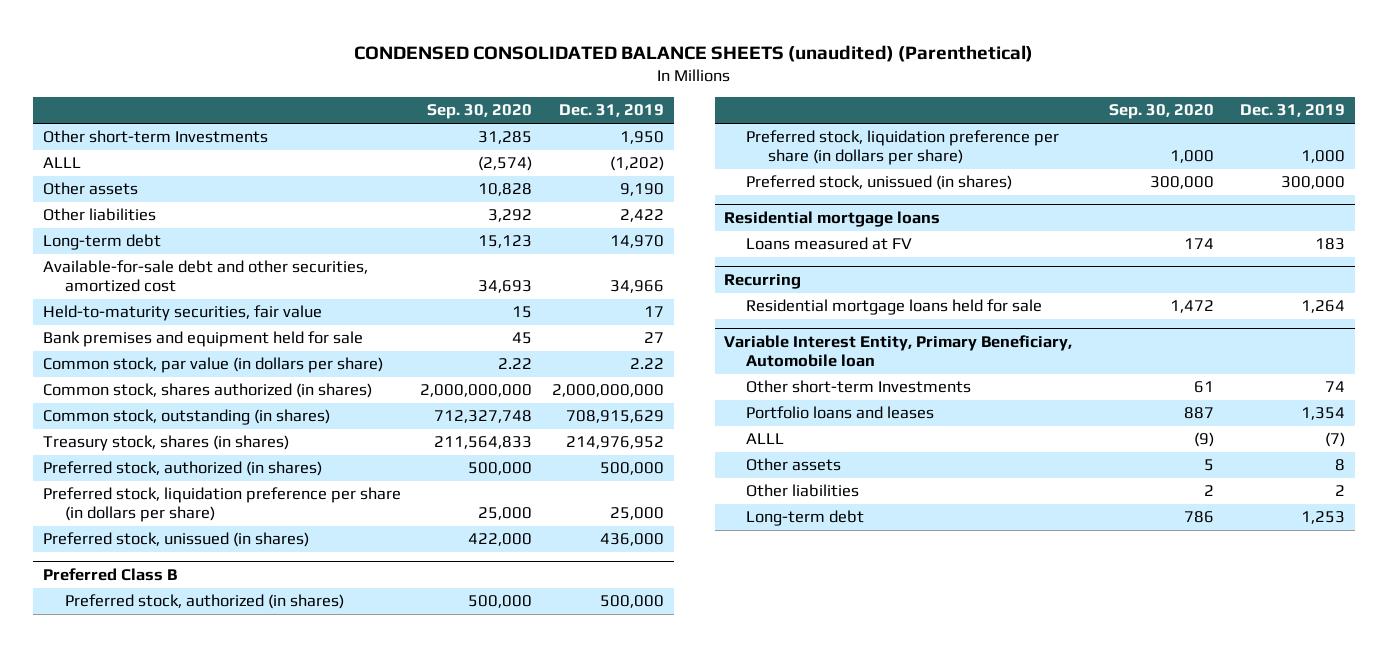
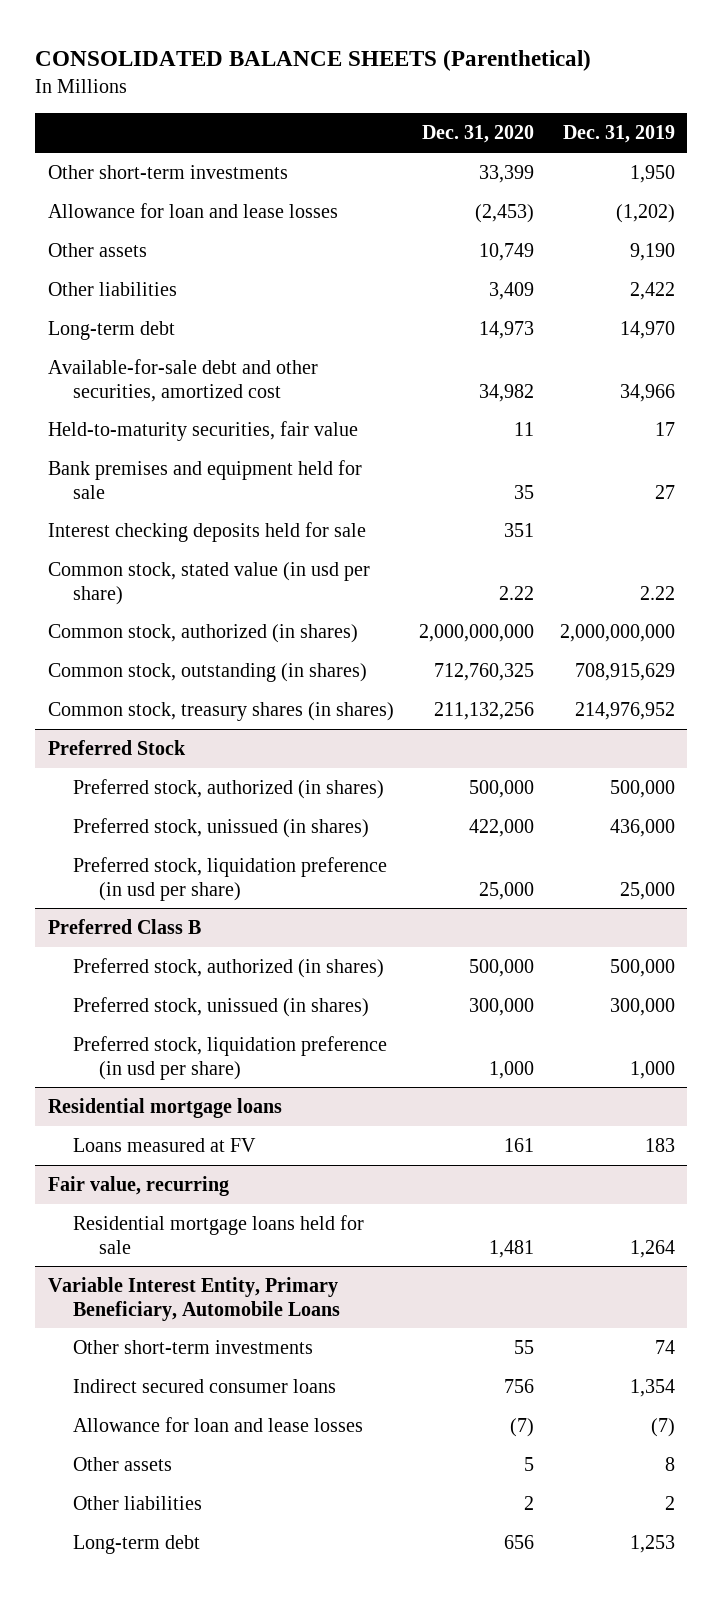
- CONDENSED CONSOLIDATED BALANCE SHEETS (unaudited) (Parenthetical)
+ CONSOLIDATED BALANCE SHEETS (Parenthetical)
- | Sep. 30, 2020 | Dec. 31, 2019
+ | Dec. 31, 2020 | Dec. 31, 2019
- Other short-term Investments | 31,285 | 1,950
- ALLL | (2,574) | (1,202)
+ Other short-term investments | 33,399 | 1,950
+ Allowance for loan and lease losses | (2,453) | (1,202)
- Common stock, par value (in dollars per share) | 2.22 | 2.22
- Common stock, shares authorized (in shares) | 2,000,000,000 | 2,000,000,000
+ Interest checking deposits held for sale | 351 |
+ Common stock, stated value (in usd per share) | 2.22 | 2.22
+ Common stock, authorized (in shares) | 2,000,000,000 | 2,000,000,000
- Treasury stock, shares (in shares) | 211,564,833 | 214,976,952
+ Common stock, treasury shares (in shares) | 211,132,256 | 214,976,952
+ Preferred Stock
- Preferred stock, liquidation preference per share (in dollars per share) | 25,000 | 25,000
+ Preferred stock, liquidation preference (in usd per share) | 25,000 | 25,000
@ Preferred Class B
- Preferred stock, liquidation preference per share (in dollars per share) | 1,000 | 1,000
+ Preferred stock, liquidation preference (in usd per share) | 1,000 | 1,000
- Recurring
+ Fair value, recurring
- Variable Interest Entity, Primary Beneficiary, Automobile loan
- Other short-term Investments | 61 | 74
- Portfolio loans and leases | 887 | 1,354
- ALLL | (9) | (7)
+ Variable Interest Entity, Primary Beneficiary, Automobile Loans
+ Other short-term investments | 55 | 74
+ Indirect secured consumer loans | 756 | 1,354
+ Allowance for loan and lease losses | (7) | (7)

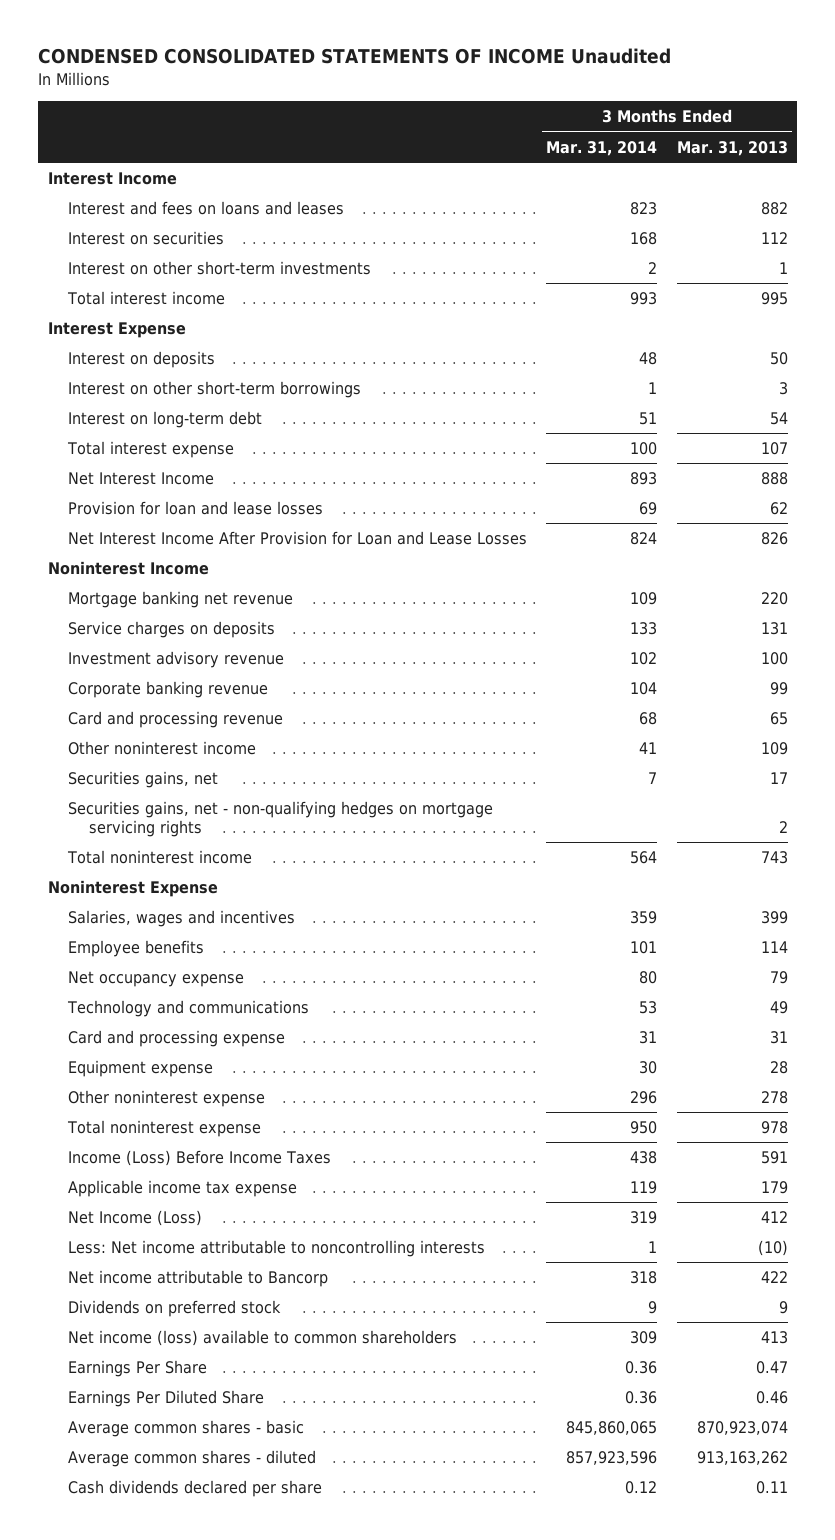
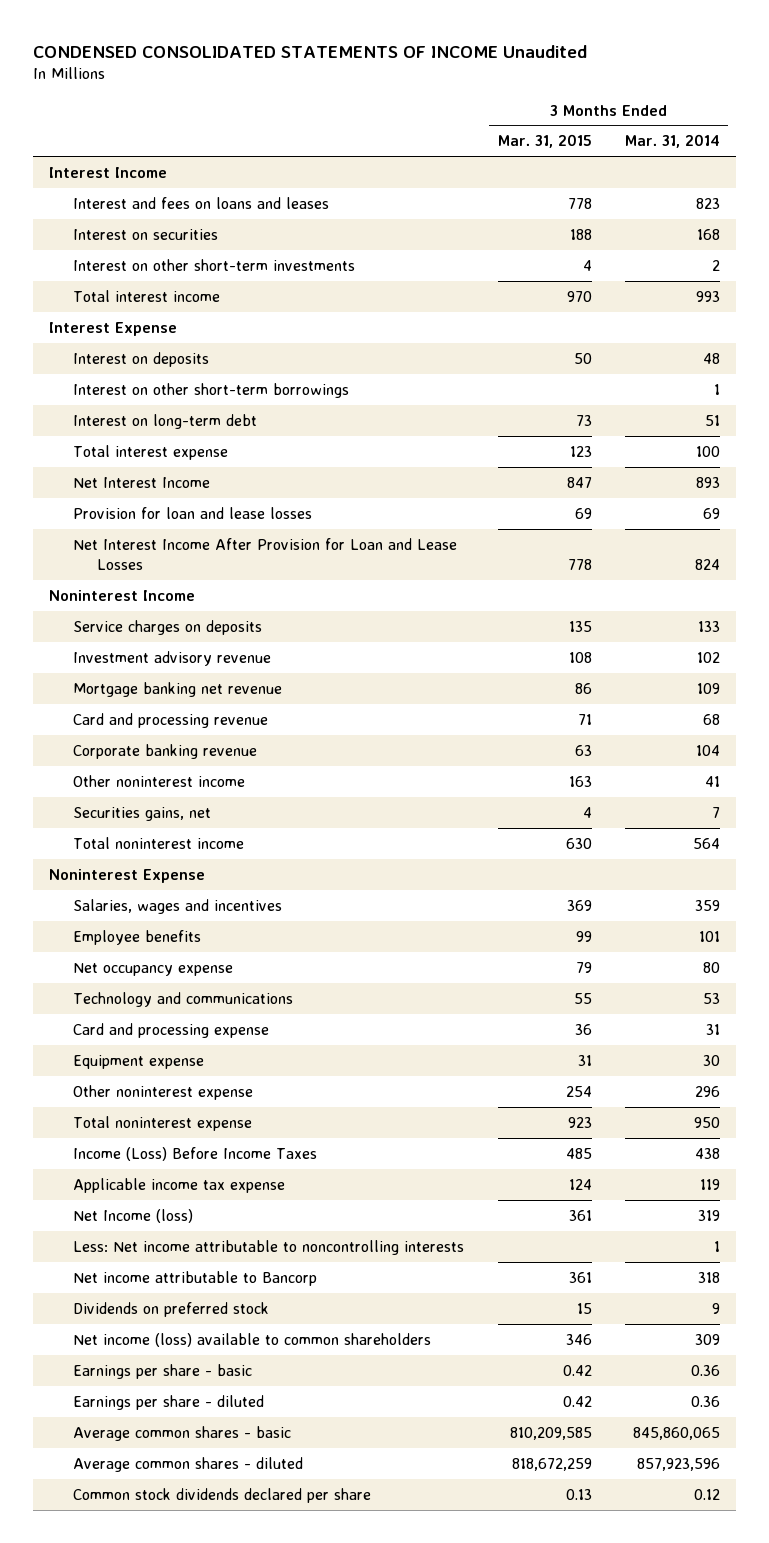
- | 3 Months Ended Mar. 31, 2014 | 3 Months Ended Mar. 31, 2013
+ | 3 Months Ended Mar. 31, 2015 | 3 Months Ended Mar. 31, 2014
moved down: Mortgage banking net revenue | 86 | 109
moved down: Corporate banking revenue | 63 | 104
- Securities gains, net - non-qualifying hedges on mortgage servicing rights | | 2
- Net Income (Loss) | 319 | 412
+ Net Income (loss) | 361 | 319
- Earnings Per Share | 0.36 | 0.47
- Earnings Per Diluted Share | 0.36 | 0.46
+ Earnings per share - basic | 0.42 | 0.36
+ Earnings per share - diluted | 0.42 | 0.36
- Cash dividends declared per share | 0.12 | 0.11
+ Common stock dividends declared per share | 0.13 | 0.12

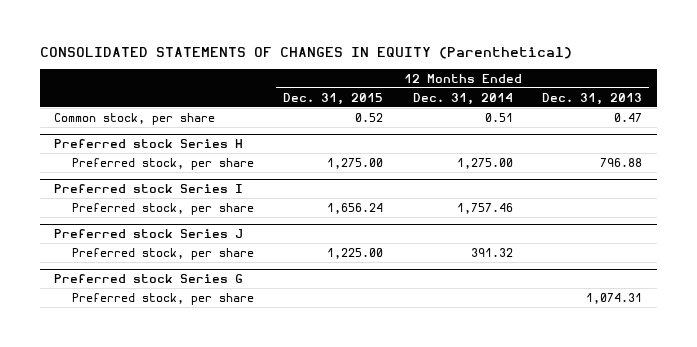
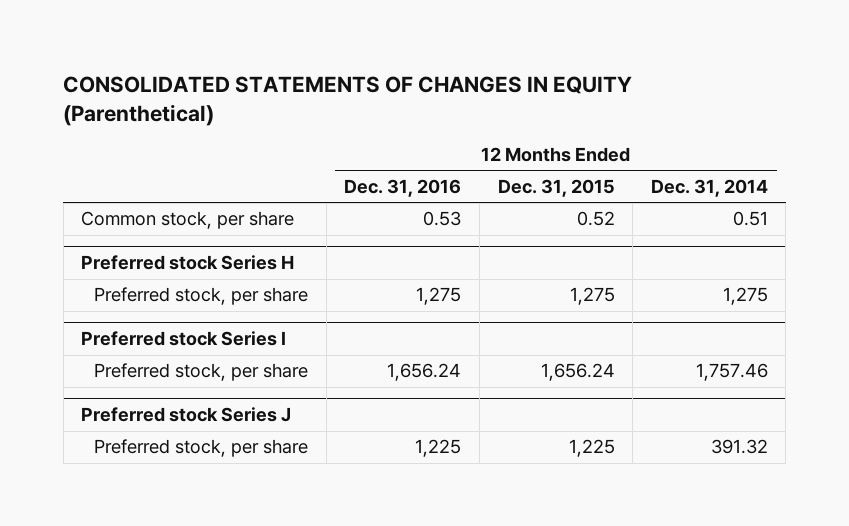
- | 12 Months Ended Dec. 31, 2015 | 12 Months Ended Dec. 31, 2014 | 12 Months Ended Dec. 31, 2013
+ | 12 Months Ended Dec. 31, 2016 | 12 Months Ended Dec. 31, 2015 | 12 Months Ended Dec. 31, 2014
@ Preferred stock Series H
- Preferred stock, per share | 1,275.00 | 1,275.00 | 796.88
+ Preferred stock, per share | 1,275 | 1,275 | 1,275
@ Preferred stock Series J
- Preferred stock, per share | 1,225.00 | 391.32 |
- Preferred stock Series G
- Preferred stock, per share | | | 1,074.31
@ Preferred stock Series J
+ Preferred stock, per share | 1,225 | 1,225 | 391.32

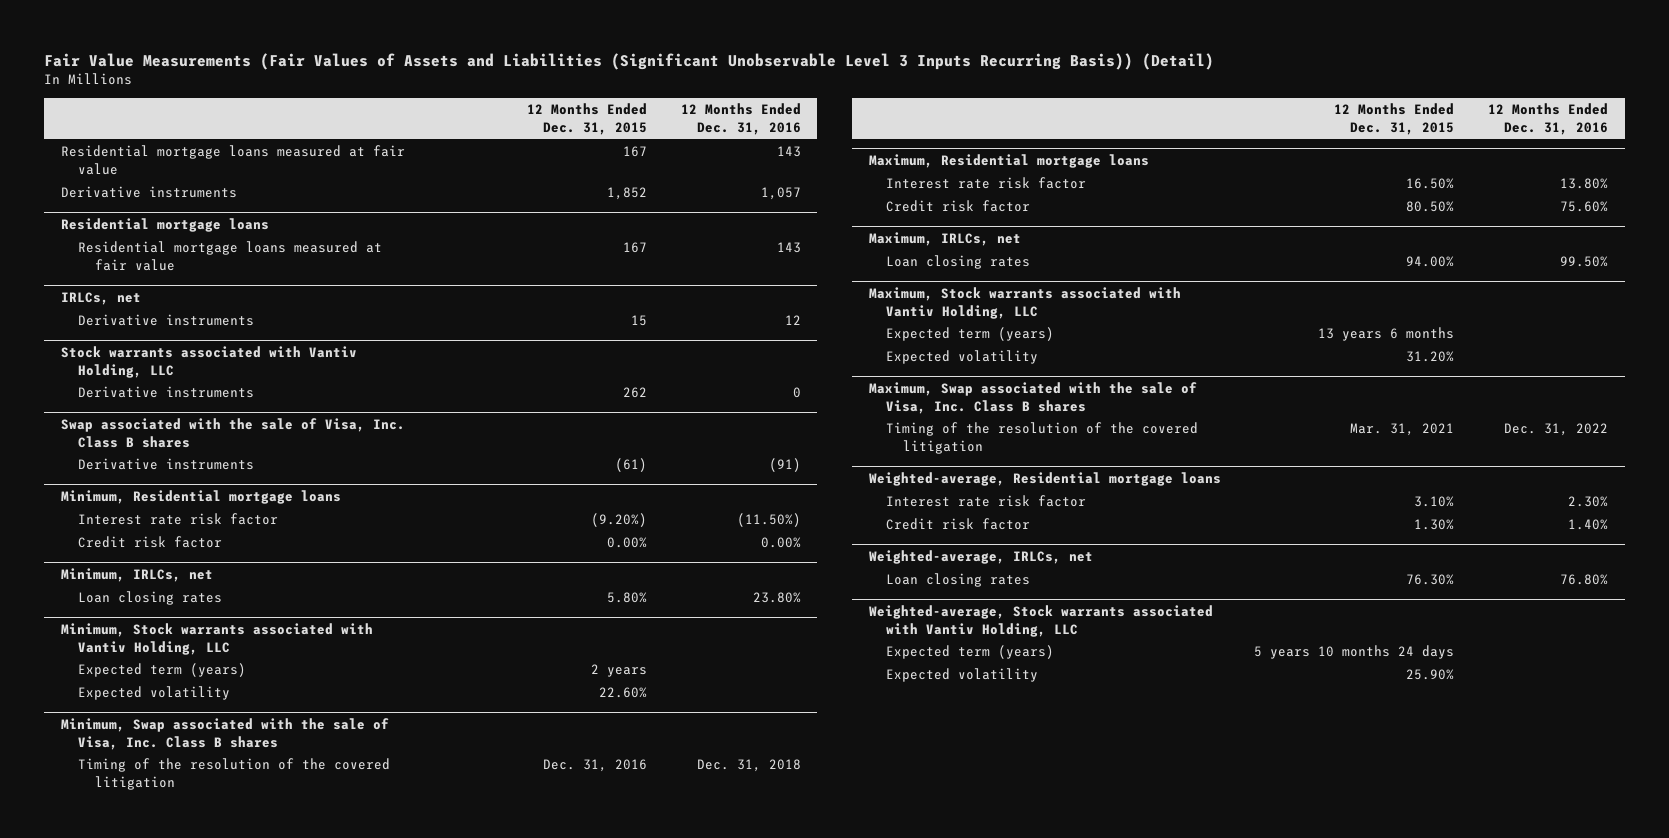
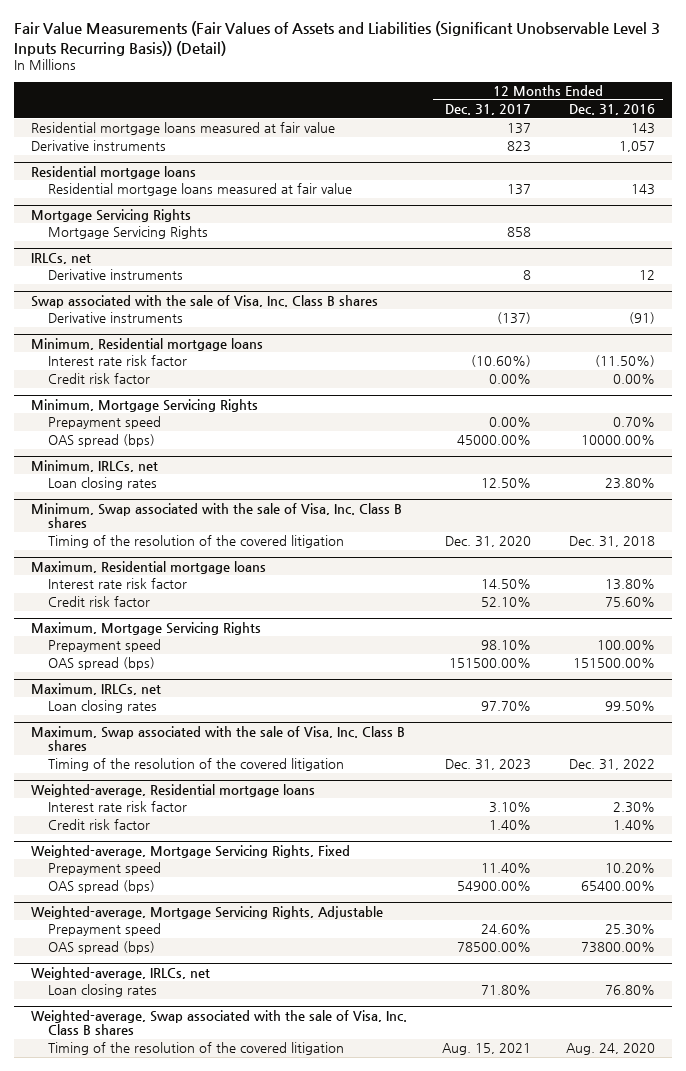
- | 12 Months Ended Dec. 31, 2015 | 12 Months Ended Dec. 31, 2016
+ | 12 Months Ended Dec. 31, 2017 | 12 Months Ended Dec. 31, 2016
+ Mortgage Servicing Rights
+ Mortgage Servicing Rights | 858 |
- Stock warrants associated with Vantiv Holding, LLC
- Derivative instruments | 262 | 0
+ Minimum, Mortgage Servicing Rights
+ Prepayment speed | 0.00% | 0.70%
+ OAS spread (bps) | 45000.00% | 10000.00%
- Minimum, Stock warrants associated with Vantiv Holding, LLC
- Expected term (years) | 2 years |
- Expected volatility | 22.60% |
+ Maximum, Mortgage Servicing Rights
+ Prepayment speed | 98.10% | 100.00%
+ OAS spread (bps) | 151500.00% | 151500.00%
- Maximum, Stock warrants associated with Vantiv Holding, LLC
- Expected term (years) | 13 years 6 months |
- Expected volatility | 31.20% |
+ Weighted-average, Mortgage Servicing Rights, Fixed
+ Prepayment speed | 11.40% | 10.20%
+ OAS spread (bps) | 54900.00% | 65400.00%
+ Weighted-average, Mortgage Servicing Rights, Adjustable
+ Prepayment speed | 24.60% | 25.30%
+ OAS spread (bps) | 78500.00% | 73800.00%
- Weighted-average, Stock warrants associated with Vantiv Holding, LLC
- Expected term (years) | 5 years 10 months 24 days |
- Expected volatility | 25.90% |
+ Weighted-average, Swap associated with the sale of Visa, Inc. Class B shares
+ Timing of the resolution of the covered litigation | Aug. 15, 2021 | Aug. 24, 2020

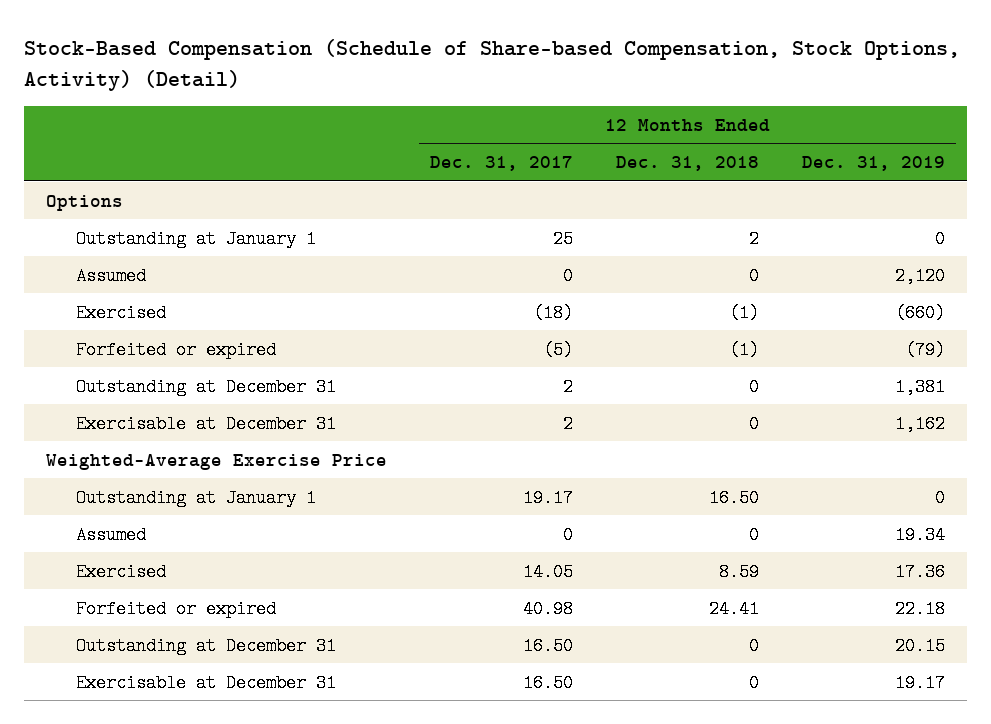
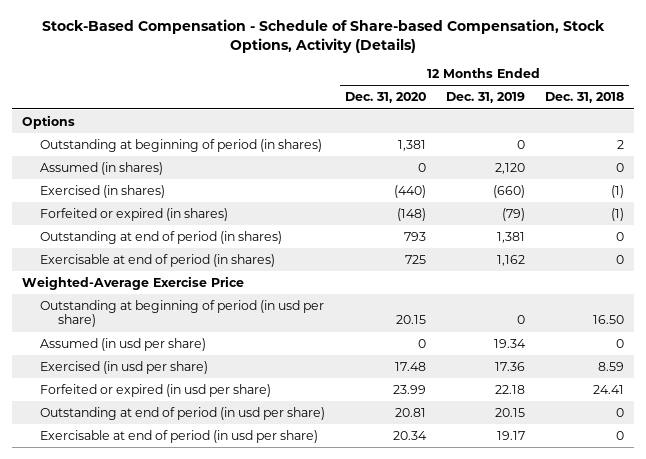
- Stock-Based Compensation (Schedule of Share-based Compensation, Stock Options, Activity) (Detail)
+ Stock-Based Compensation - Schedule of Share-based Compensation, Stock Options, Activity (Details)
- | 12 Months Ended Dec. 31, 2017 | 12 Months Ended Dec. 31, 2018 | 12 Months Ended Dec. 31, 2019
+ | 12 Months Ended Dec. 31, 2020 | 12 Months Ended Dec. 31, 2019 | 12 Months Ended Dec. 31, 2018
- Outstanding at January 1 | 25 | 2 | 0
- Assumed | 0 | 0 | 2,120
- Exercised | (18) | (1) | (660)
- Forfeited or expired | (5) | (1) | (79)
- Outstanding at December 31 | 2 | 0 | 1,381
- Exercisable at December 31 | 2 | 0 | 1,162
+ Outstanding at beginning of period (in shares) | 1,381 | 0 | 2
+ Assumed (in shares) | 0 | 2,120 | 0
+ Exercised (in shares) | (440) | (660) | (1)
+ Forfeited or expired (in shares) | (148) | (79) | (1)
+ Outstanding at end of period (in shares) | 793 | 1,381 | 0
+ Exercisable at end of period (in shares) | 725 | 1,162 | 0
- Outstanding at January 1 | 19.17 | 16.50 | 0
- Assumed | 0 | 0 | 19.34
- Exercised | 14.05 | 8.59 | 17.36
- Forfeited or expired | 40.98 | 24.41 | 22.18
- Outstanding at December 31 | 16.50 | 0 | 20.15
- Exercisable at December 31 | 16.50 | 0 | 19.17
+ Outstanding at beginning of period (in usd per share) | 20.15 | 0 | 16.50
+ Assumed (in usd per share) | 0 | 19.34 | 0
+ Exercised (in usd per share) | 17.48 | 17.36 | 8.59
+ Forfeited or expired (in usd per share) | 23.99 | 22.18 | 24.41
+ Outstanding at end of period (in usd per share) | 20.81 | 20.15 | 0
+ Exercisable at end of period (in usd per share) | 20.34 | 19.17 | 0

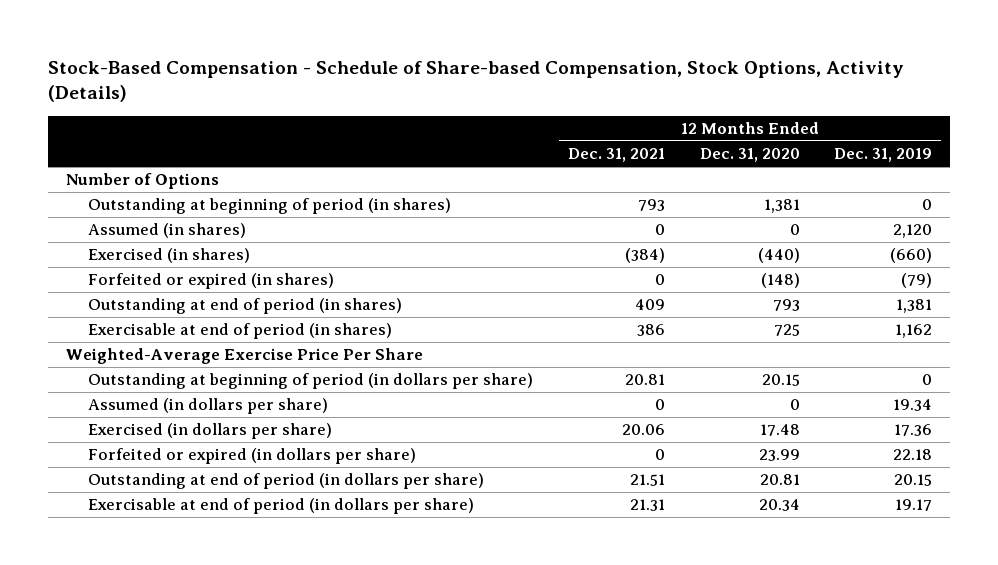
- | 12 Months Ended Dec. 31, 2020 | 12 Months Ended Dec. 31, 2019 | 12 Months Ended Dec. 31, 2018
+ | 12 Months Ended Dec. 31, 2021 | 12 Months Ended Dec. 31, 2020 | 12 Months Ended Dec. 31, 2019
- Options
+ Number of Options
- Weighted-Average Exercise Price
- Outstanding at beginning of period (in usd per share) | 20.15 | 0 | 16.50
- Assumed (in usd per share) | 0 | 19.34 | 0
- Exercised (in usd per share) | 17.48 | 17.36 | 8.59
- Forfeited or expired (in usd per share) | 23.99 | 22.18 | 24.41
- Outstanding at end of period (in usd per share) | 20.81 | 20.15 | 0
- Exercisable at end of period (in usd per share) | 20.34 | 19.17 | 0
+ Weighted-Average Exercise Price Per Share
+ Outstanding at beginning of period (in dollars per share) | 20.81 | 20.15 | 0
+ Assumed (in dollars per share) | 0 | 0 | 19.34
+ Exercised (in dollars per share) | 20.06 | 17.48 | 17.36
+ Forfeited or expired (in dollars per share) | 0 | 23.99 | 22.18
+ Outstanding at end of period (in dollars per share) | 21.51 | 20.81 | 20.15
+ Exercisable at end of period (in dollars per share) | 21.31 | 20.34 | 19.17

